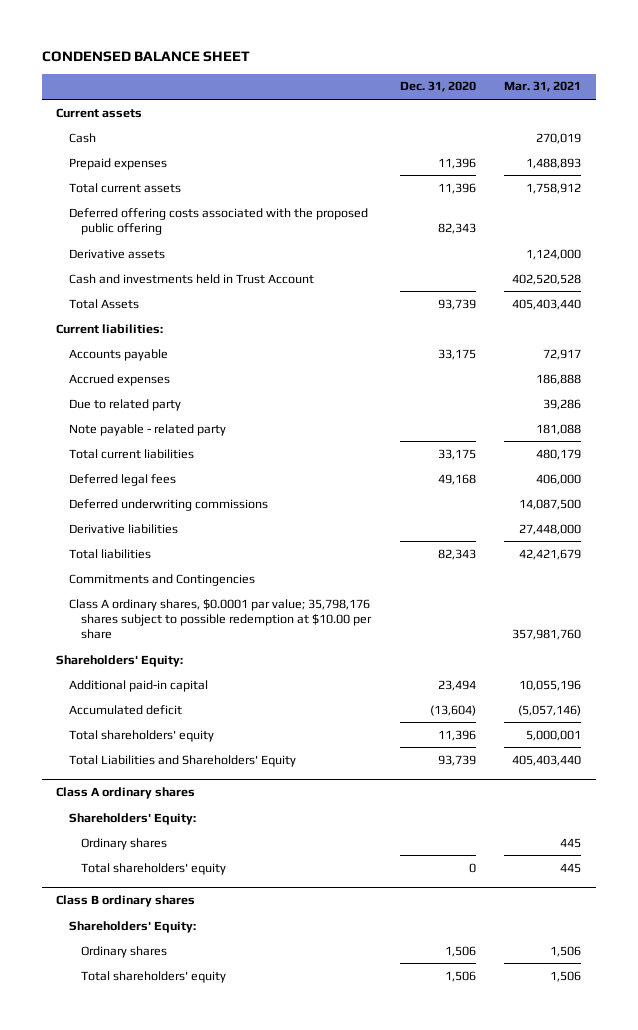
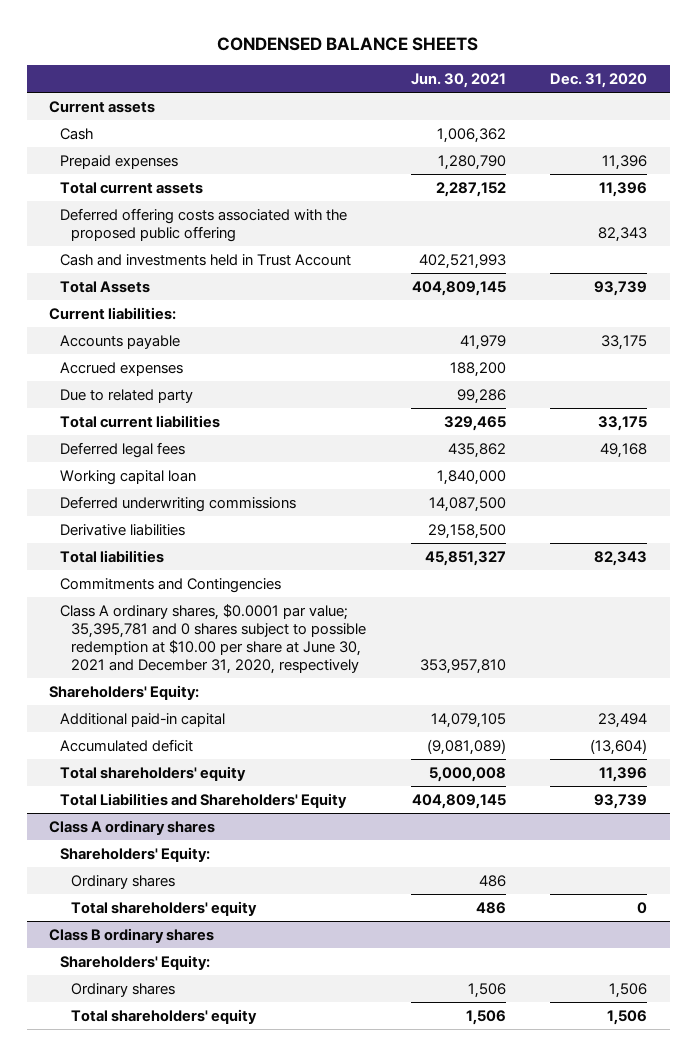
- CONDENSED BALANCE SHEET
+ CONDENSED BALANCE SHEETS
- | Dec. 31, 2020 | Mar. 31, 2021
+ | Jun. 30, 2021 | Dec. 31, 2020
- Derivative assets | | 1,124,000
- Note payable - related party | | 181,088
+ Working capital loan | 1,840,000 |
- Class A ordinary shares, $0.0001 par value; 35,798,176 shares subject to possible redemption at $10.00 per share | | 357,981,760
+ Class A ordinary shares, $0.0001 par value; 35,395,781 and 0 shares subject to possible redemption at $10.00 per share at June 30, 2021 and December 31, 2020, respectively | 353,957,810 |

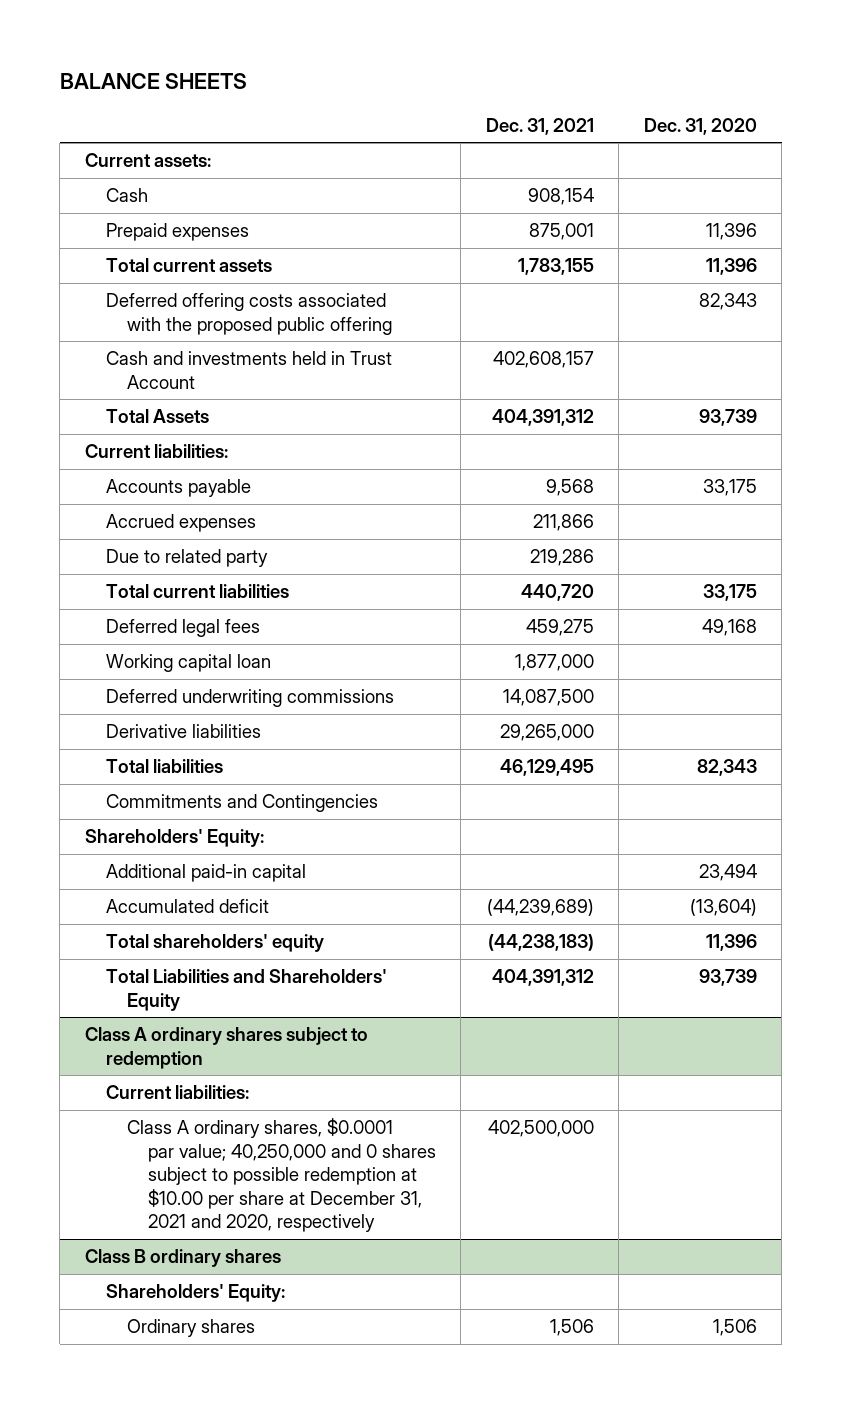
- CONDENSED BALANCE SHEETS
+ BALANCE SHEETS
- | Jun. 30, 2021 | Dec. 31, 2020
+ | Dec. 31, 2021 | Dec. 31, 2020
- Current assets
+ Current assets:
- Class A ordinary shares, $0.0001 par value; 35,395,781 and 0 shares subject to possible redemption at $10.00 per share at June 30, 2021 and December 31, 2020, respectively | 353,957,810 |
- Class A ordinary shares
- Shareholders' Equity:
- Ordinary shares | 486 |
- Total shareholders' equity | 486 | 0
+ Class A ordinary shares subject to redemption
+ Current liabilities:
+ Class A ordinary shares, $0.0001 par value; 40,250,000 and 0 shares subject to possible redemption at $10.00 per share at December 31, 2021 and 2020, respectively | 402,500,000 |
@ Class B ordinary shares
- Total shareholders' equity | 1,506 | 1,506

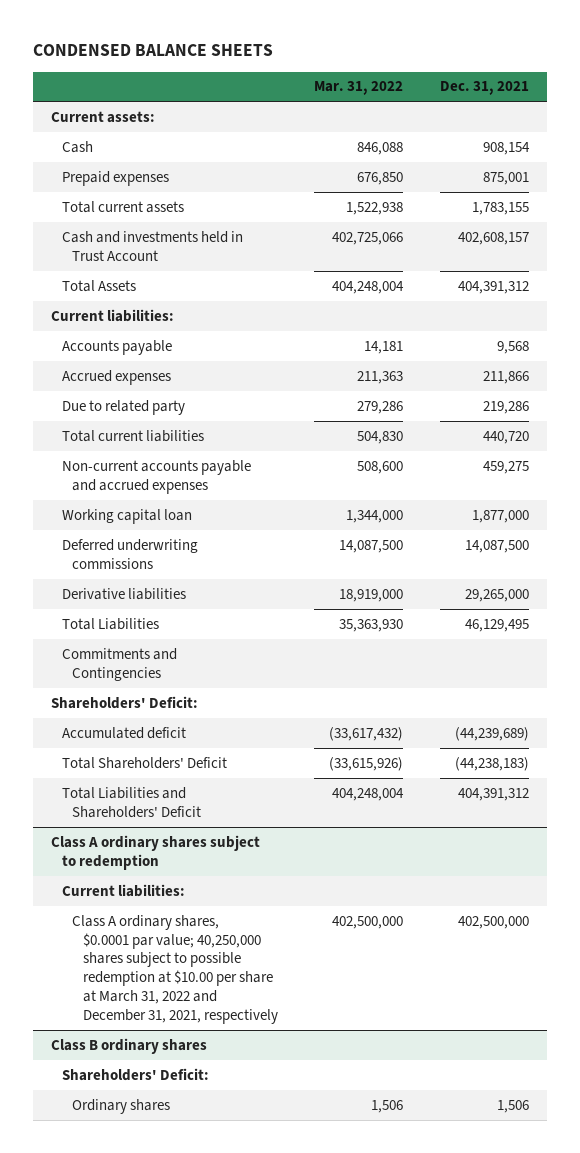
- BALANCE SHEETS
+ CONDENSED BALANCE SHEETS
- | Dec. 31, 2021 | Dec. 31, 2020
+ | Mar. 31, 2022 | Dec. 31, 2021
- Deferred offering costs associated with the proposed public offering | | 82,343
- Deferred legal fees | 459,275 | 49,168
+ Non-current accounts payable and accrued expenses | 508,600 | 459,275
- Total liabilities | 46,129,495 | 82,343
+ Total Liabilities | 35,363,930 | 46,129,495
- Shareholders' Equity:
- Additional paid-in capital | | 23,494
+ Shareholders' Deficit:
- Total shareholders' equity | (44,238,183) | 11,396
- Total Liabilities and Shareholders' Equity | 404,391,312 | 93,739
+ Total Shareholders' Deficit | (33,615,926) | (44,238,183)
+ Total Liabilities and Shareholders' Deficit | 404,248,004 | 404,391,312
@ Class A ordinary shares subject to redemption
- Class A ordinary shares, $0.0001 par value; 40,250,000 and 0 shares subject to possible redemption at $10.00 per share at December 31, 2021 and 2020, respectively | 402,500,000 |
+ Class A ordinary shares, $0.0001 par value; 40,250,000 shares subject to possible redemption at $10.00 per share at March 31, 2022 and December 31, 2021, respectively | 402,500,000 | 402,500,000
@ Class B ordinary shares
- Shareholders' Equity:
+ Shareholders' Deficit:

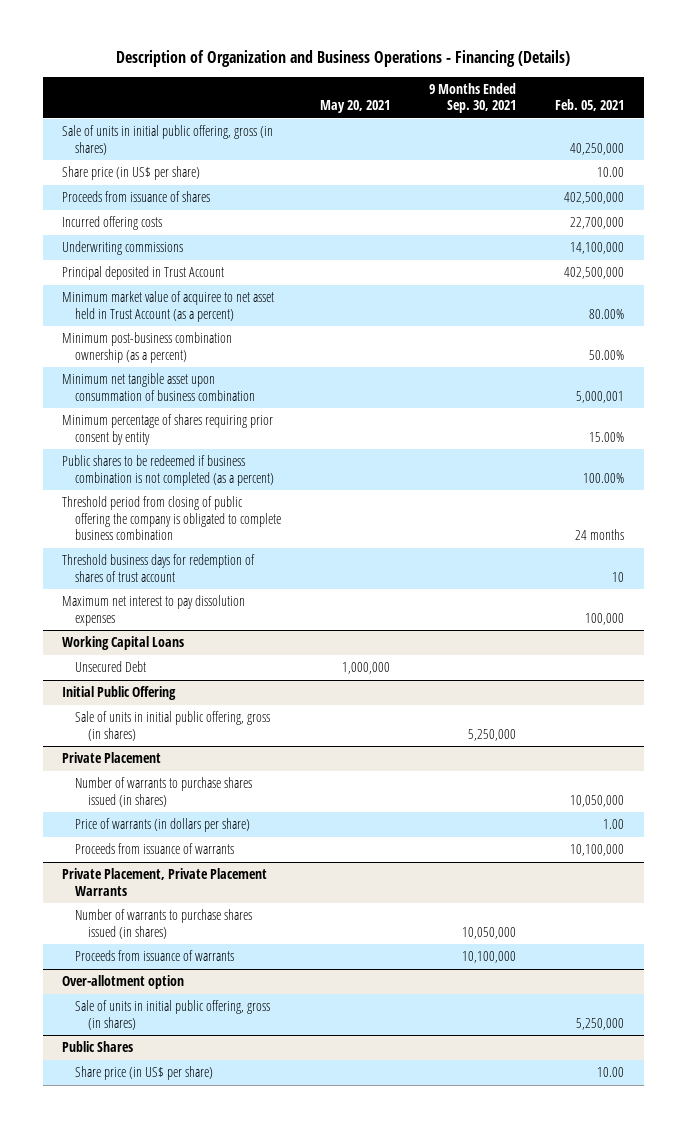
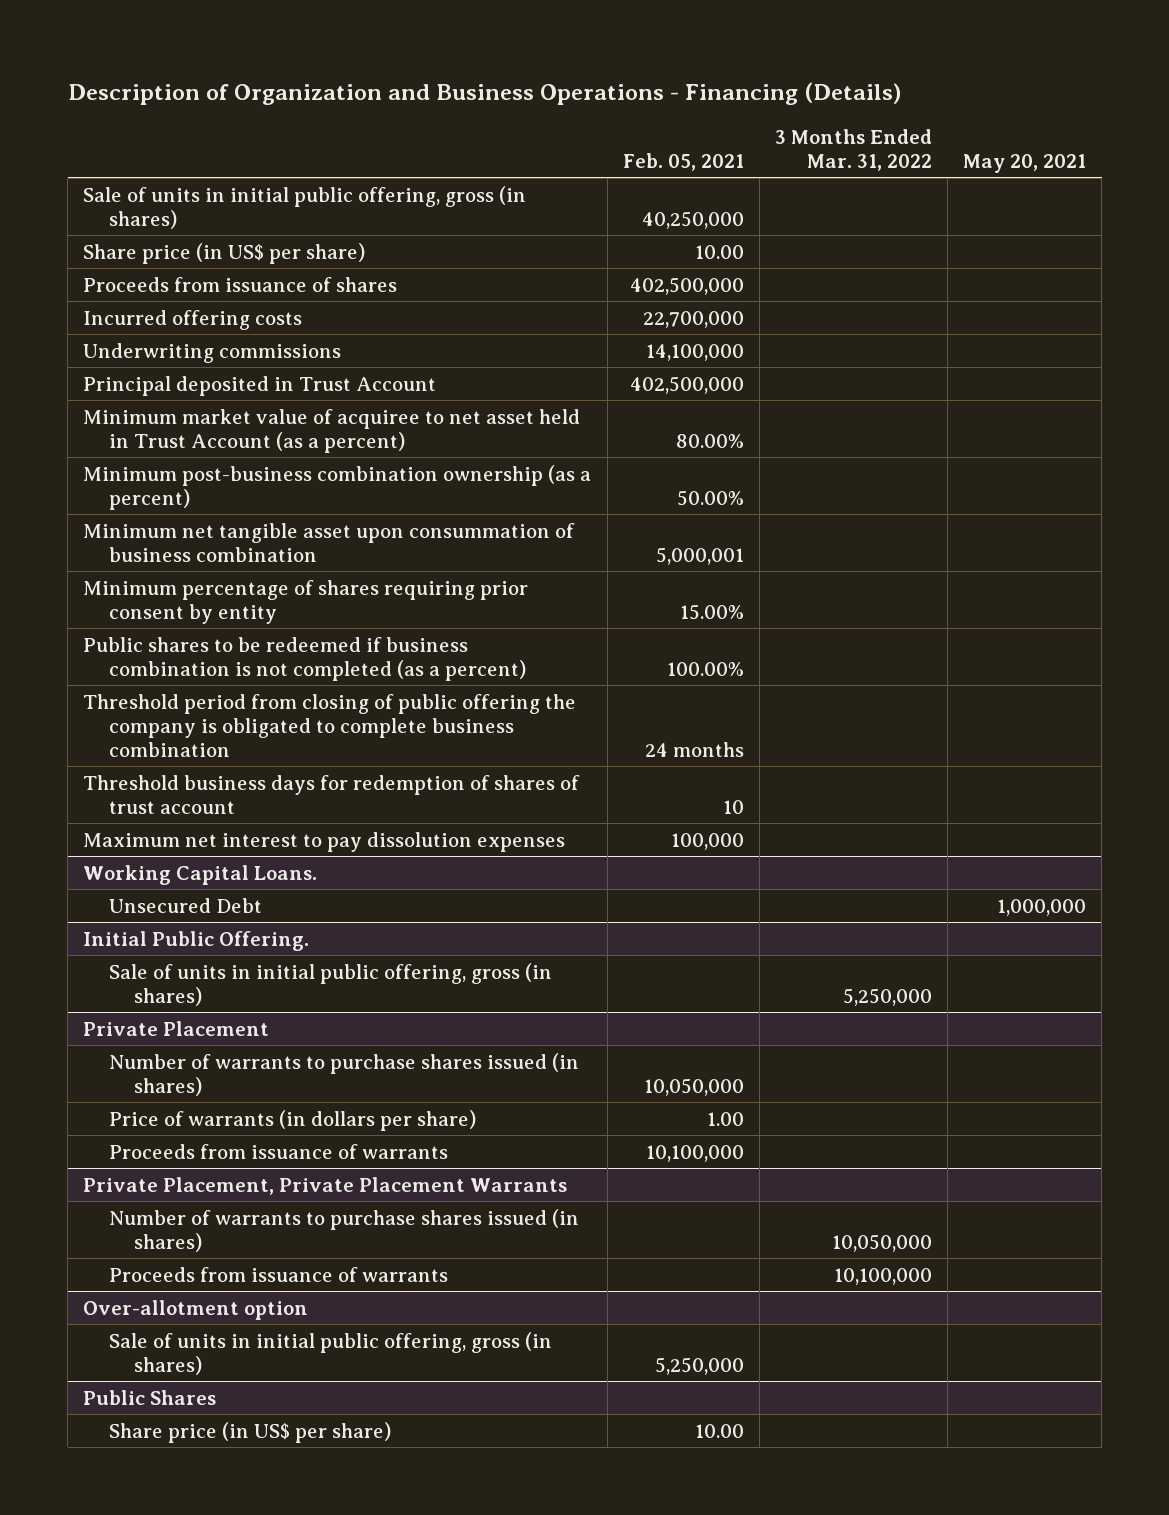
- | May 20, 2021 | 9 Months Ended Sep. 30, 2021 | Feb. 05, 2021
+ | Feb. 05, 2021 | 3 Months Ended Mar. 31, 2022 | May 20, 2021
- Working Capital Loans
+ Working Capital Loans.
- Initial Public Offering
+ Initial Public Offering.

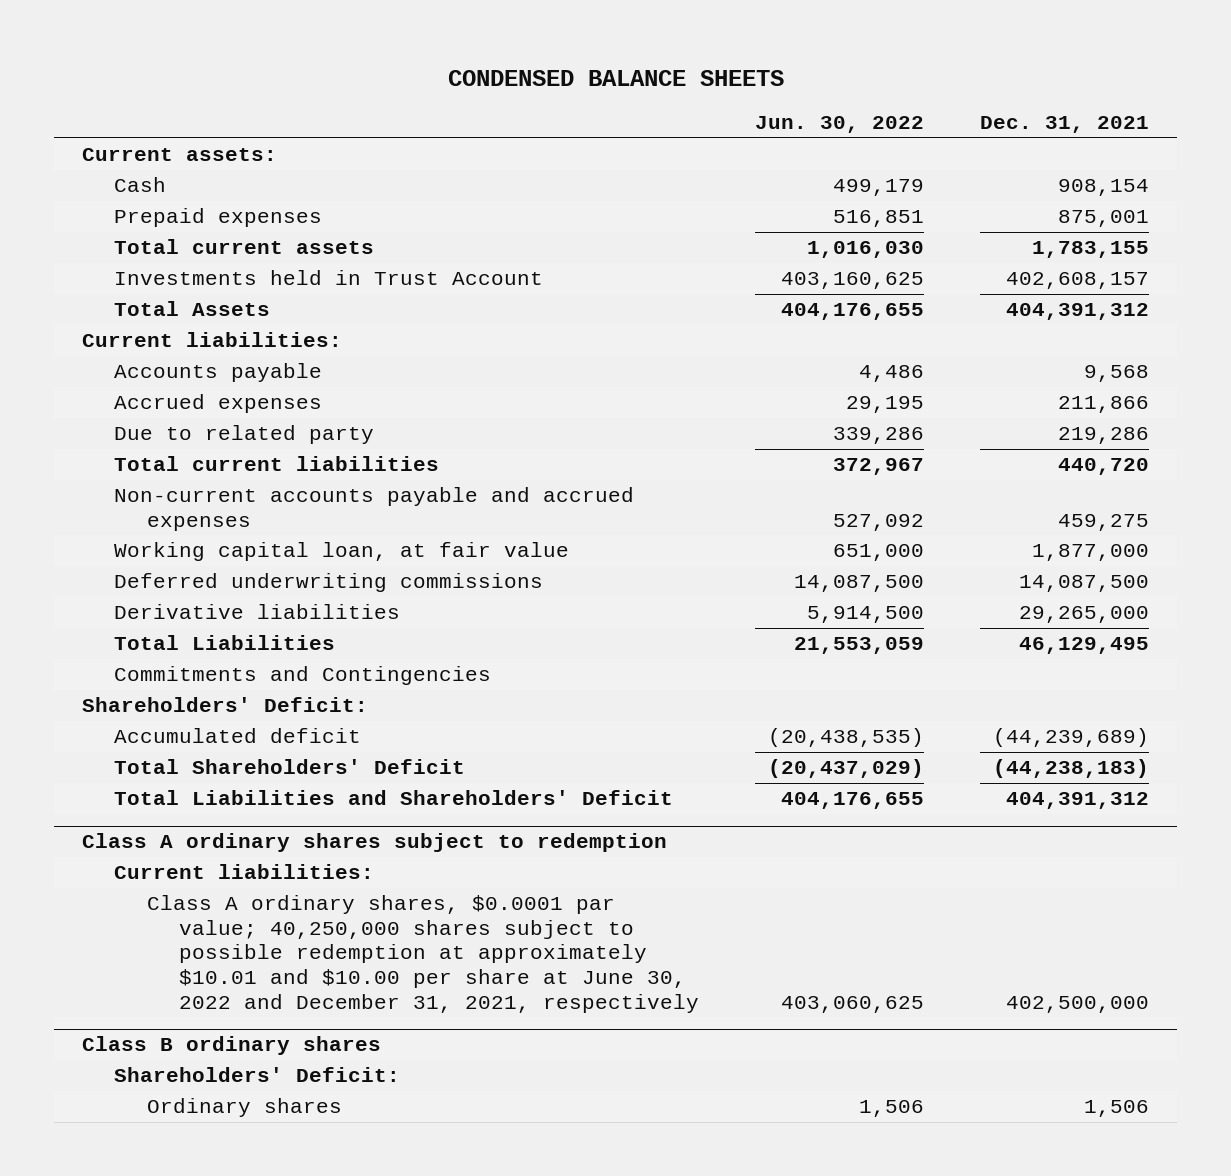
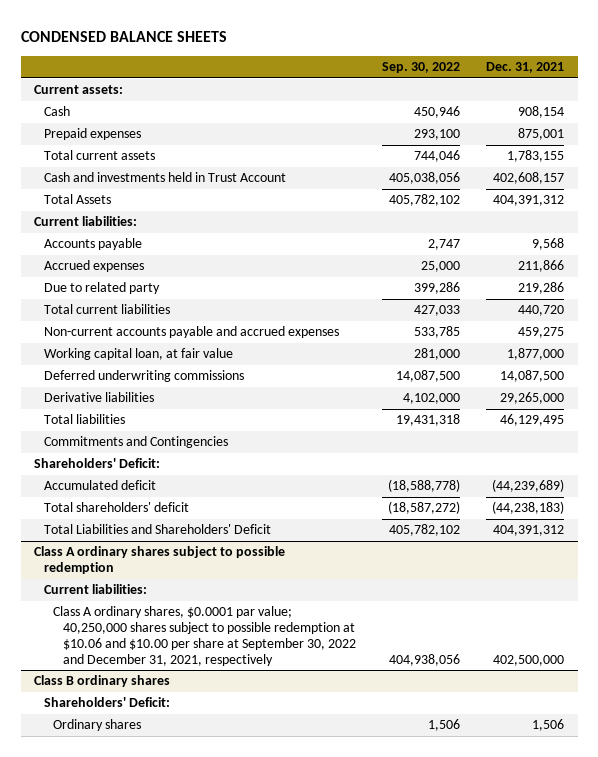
- | Jun. 30, 2022 | Dec. 31, 2021
+ | Sep. 30, 2022 | Dec. 31, 2021
- Investments held in Trust Account | 403,160,625 | 402,608,157
+ Cash and investments held in Trust Account | 405,038,056 | 402,608,157
- Total Liabilities | 21,553,059 | 46,129,495
+ Total liabilities | 19,431,318 | 46,129,495
- Total Shareholders' Deficit | (20,437,029) | (44,238,183)
+ Total shareholders' deficit | (18,587,272) | (44,238,183)
- Class A ordinary shares subject to redemption
+ Class A ordinary shares subject to possible redemption
- Class A ordinary shares, $0.0001 par value; 40,250,000 shares subject to possible redemption at approximately $10.01 and $10.00 per share at June 30, 2022 and December 31, 2021, respectively | 403,060,625 | 402,500,000
+ Class A ordinary shares, $0.0001 par value; 40,250,000 shares subject to possible redemption at $10.06 and $10.00 per share at September 30, 2022 and December 31, 2021, respectively | 404,938,056 | 402,500,000

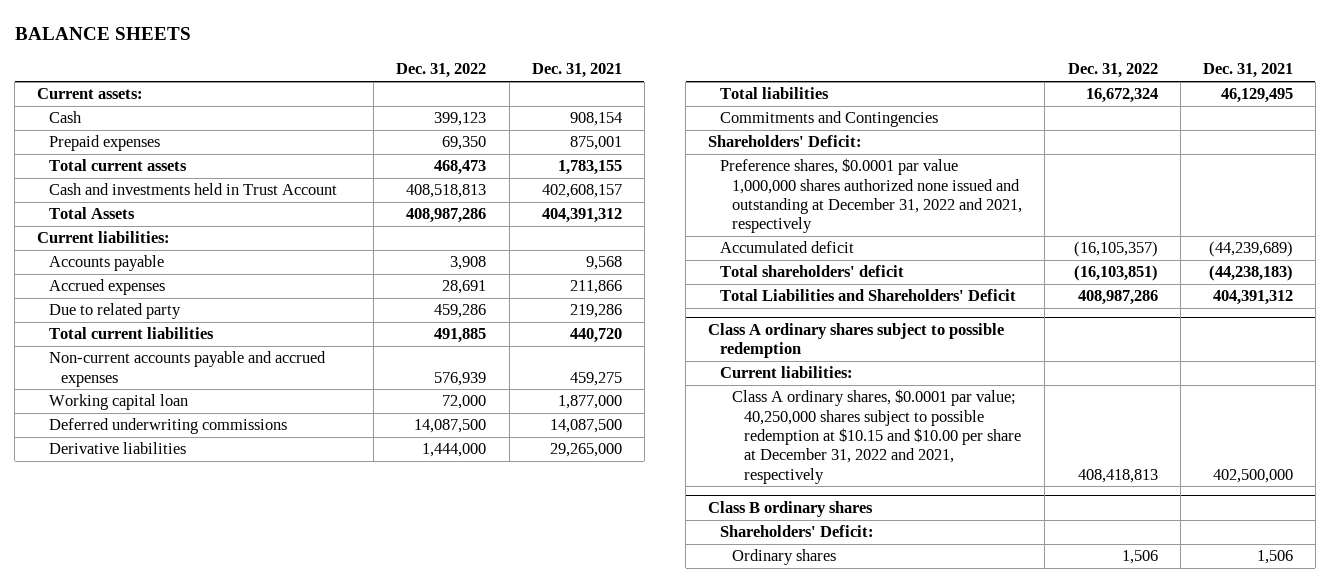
- CONDENSED BALANCE SHEETS
+ BALANCE SHEETS
- | Sep. 30, 2022 | Dec. 31, 2021
+ | Dec. 31, 2022 | Dec. 31, 2021
- Working capital loan, at fair value | 281,000 | 1,877,000
+ Working capital loan | 72,000 | 1,877,000
+ Preference shares, $0.0001 par value 1,000,000 shares authorized none issued and outstanding at December 31, 2022 and 2021, respectively
@ Class A ordinary shares subject to possible redemption
- Class A ordinary shares, $0.0001 par value; 40,250,000 shares subject to possible redemption at $10.06 and $10.00 per share at September 30, 2022 and December 31, 2021, respectively | 404,938,056 | 402,500,000
+ Class A ordinary shares, $0.0001 par value; 40,250,000 shares subject to possible redemption at $10.15 and $10.00 per share at December 31, 2022 and 2021, respectively | 408,418,813 | 402,500,000

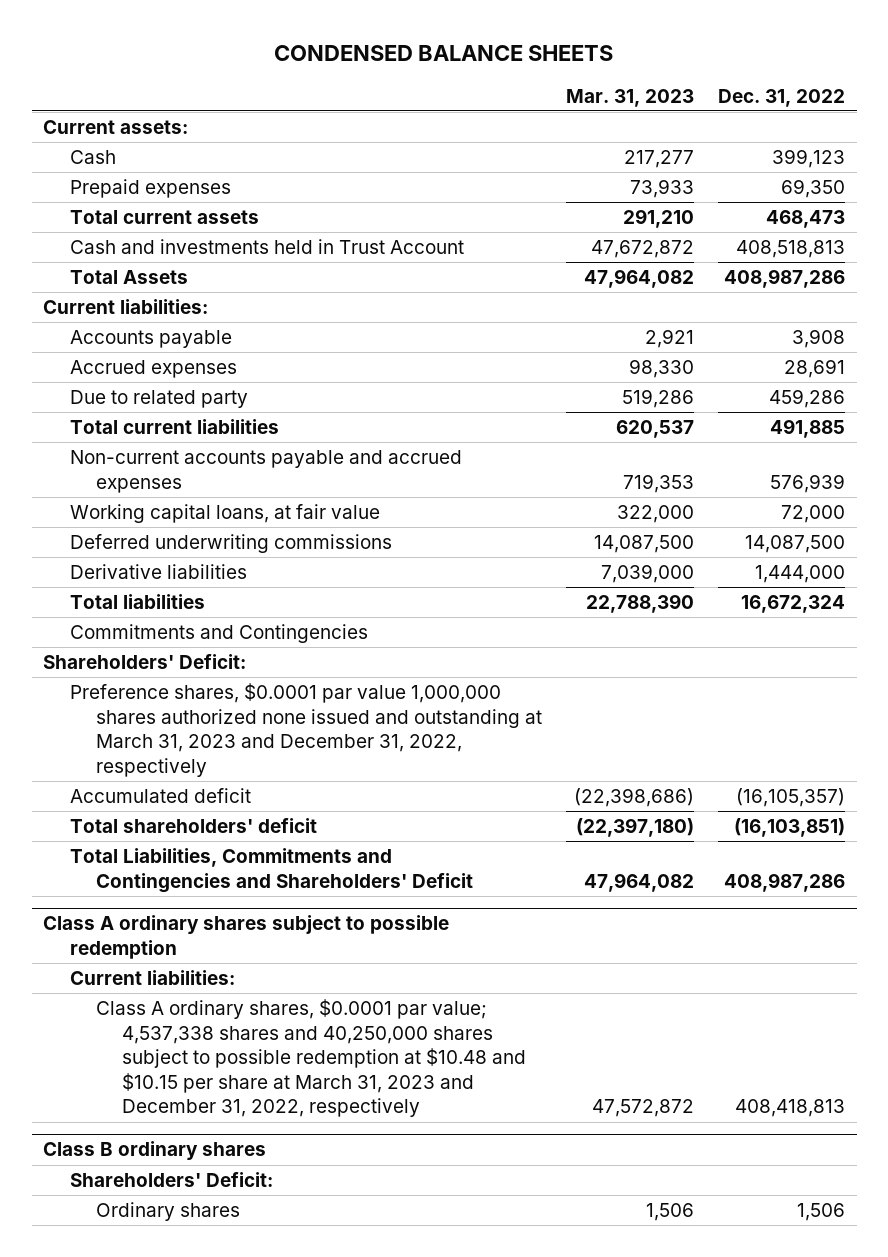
- BALANCE SHEETS
+ CONDENSED BALANCE SHEETS
- | Dec. 31, 2022 | Dec. 31, 2021
+ | Mar. 31, 2023 | Dec. 31, 2022
- Working capital loan | 72,000 | 1,877,000
+ Working capital loans, at fair value | 322,000 | 72,000
- Preference shares, $0.0001 par value 1,000,000 shares authorized none issued and outstanding at December 31, 2022 and 2021, respectively
+ Preference shares, $0.0001 par value 1,000,000 shares authorized none issued and outstanding at March 31, 2023 and December 31, 2022, respectively
- Total Liabilities and Shareholders' Deficit | 408,987,286 | 404,391,312
+ Total Liabilities, Commitments and Contingencies and Shareholders' Deficit | 47,964,082 | 408,987,286
@ Class A ordinary shares subject to possible redemption
- Class A ordinary shares, $0.0001 par value; 40,250,000 shares subject to possible redemption at $10.15 and $10.00 per share at December 31, 2022 and 2021, respectively | 408,418,813 | 402,500,000
+ Class A ordinary shares, $0.0001 par value; 4,537,338 shares and 40,250,000 shares subject to possible redemption at $10.48 and $10.15 per share at March 31, 2023 and December 31, 2022, respectively | 47,572,872 | 408,418,813

